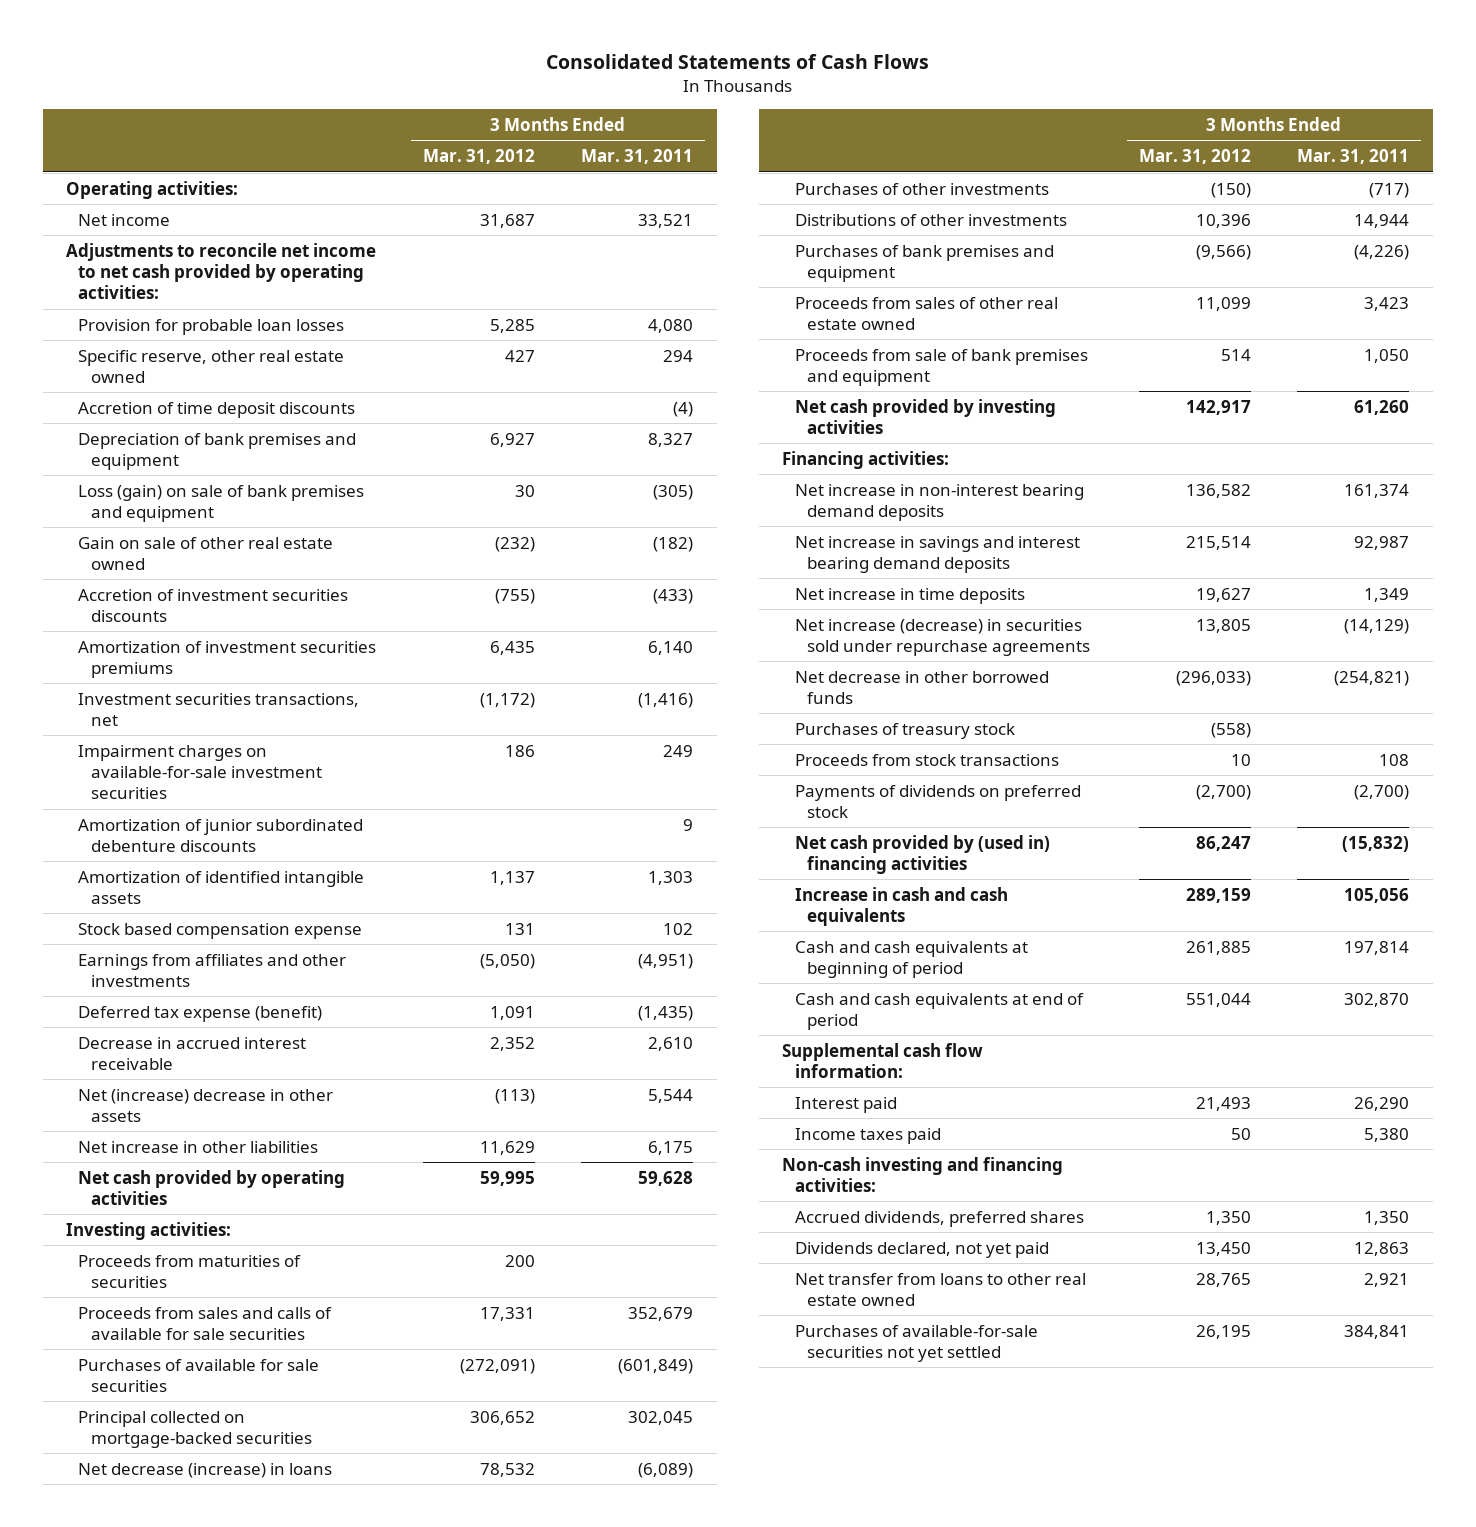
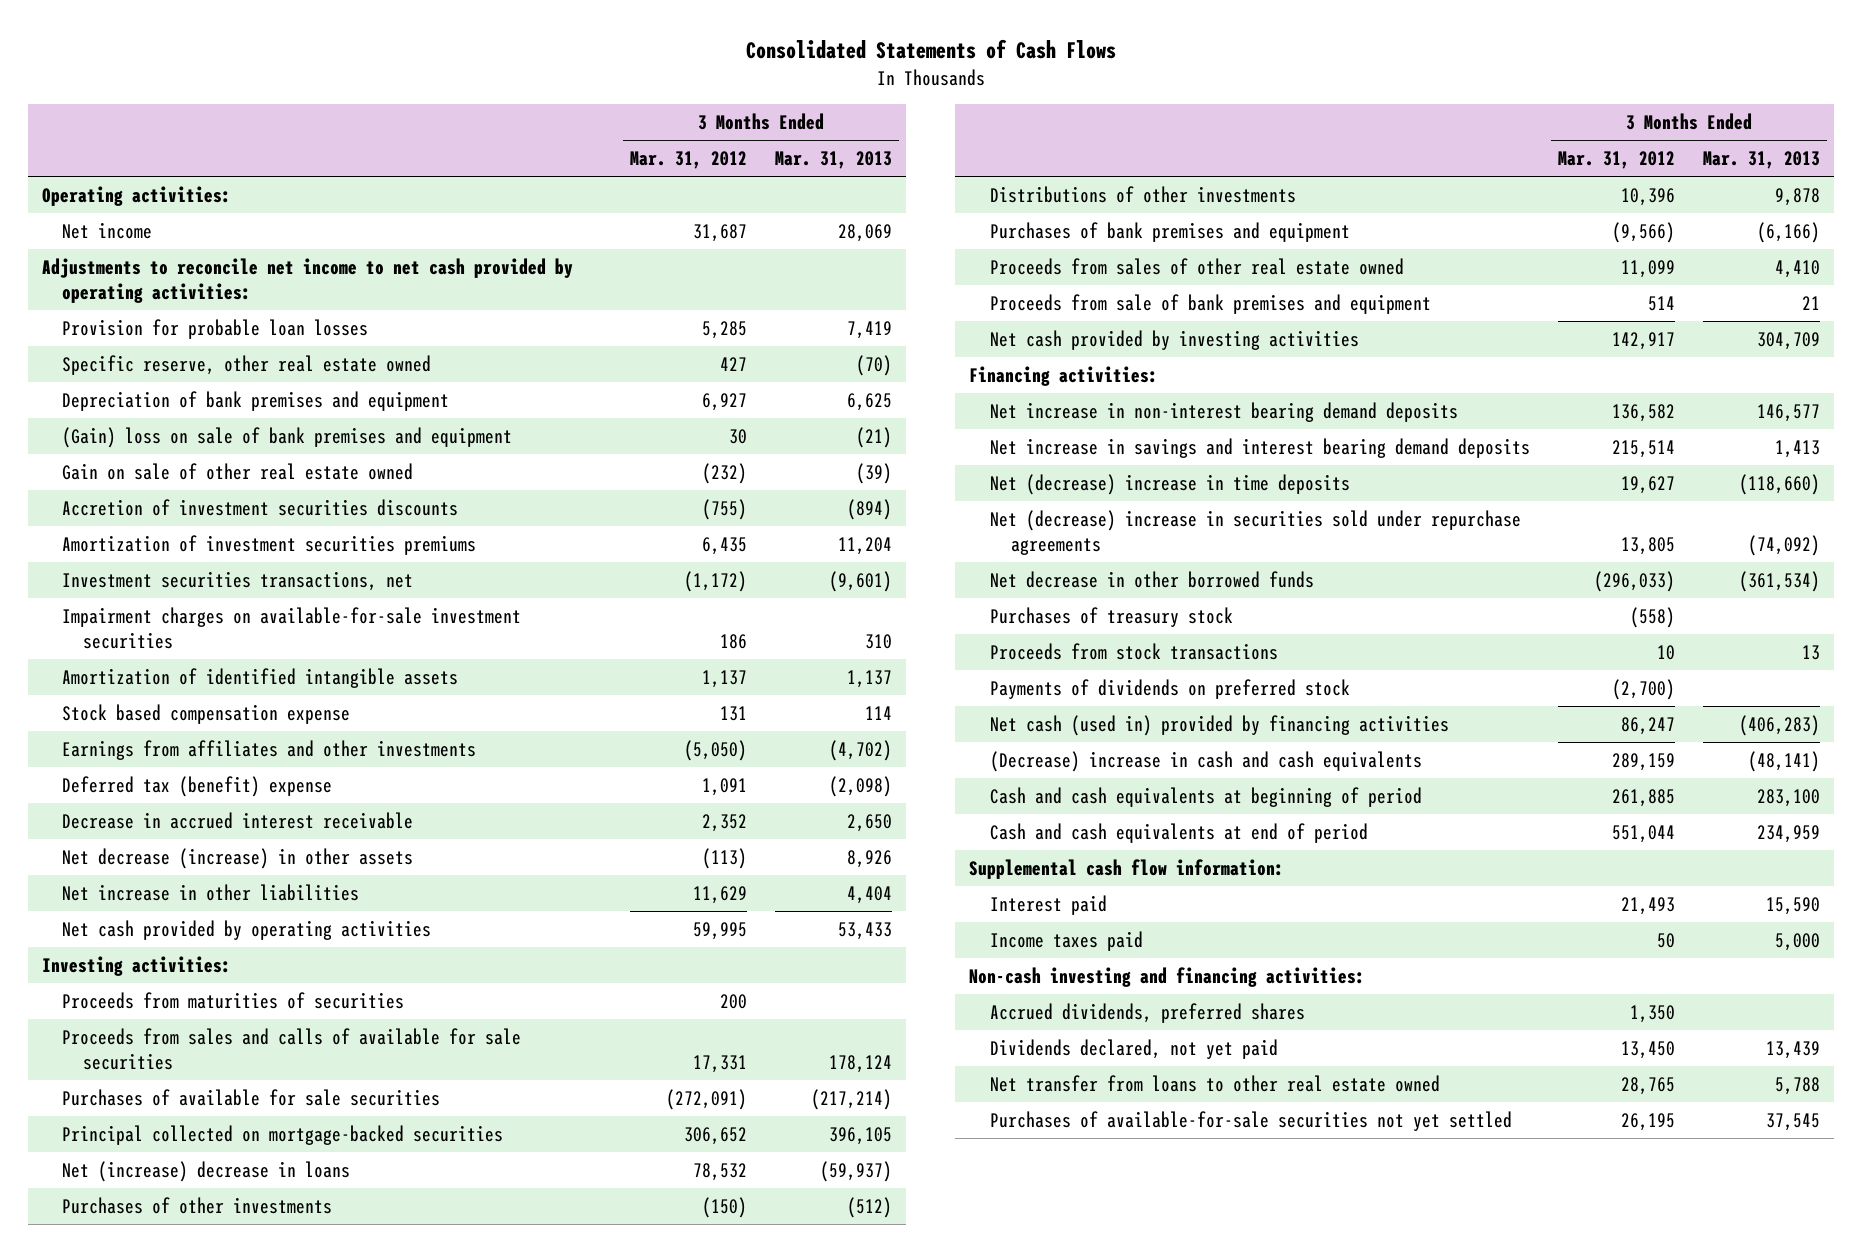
- | 3 Months Ended Mar. 31, 2012 | 3 Months Ended Mar. 31, 2011
+ | 3 Months Ended Mar. 31, 2012 | 3 Months Ended Mar. 31, 2013
- Accretion of time deposit discounts | | (4)
- Loss (gain) on sale of bank premises and equipment | 30 | (305)
+ (Gain) loss on sale of bank premises and equipment | 30 | (21)
- Amortization of junior subordinated debenture discounts | | 9
- Deferred tax expense (benefit) | 1,091 | (1,435)
+ Deferred tax (benefit) expense | 1,091 | (2,098)
- Net (increase) decrease in other assets | (113) | 5,544
+ Net decrease (increase) in other assets | (113) | 8,926
- Net decrease (increase) in loans | 78,532 | (6,089)
+ Net (increase) decrease in loans | 78,532 | (59,937)
- Net increase in time deposits | 19,627 | 1,349
- Net increase (decrease) in securities sold under repurchase agreements | 13,805 | (14,129)
+ Net (decrease) increase in time deposits | 19,627 | (118,660)
+ Net (decrease) increase in securities sold under repurchase agreements | 13,805 | (74,092)
- Net cash provided by (used in) financing activities | 86,247 | (15,832)
- Increase in cash and cash equivalents | 289,159 | 105,056
+ Net cash (used in) provided by financing activities | 86,247 | (406,283)
+ (Decrease) increase in cash and cash equivalents | 289,159 | (48,141)

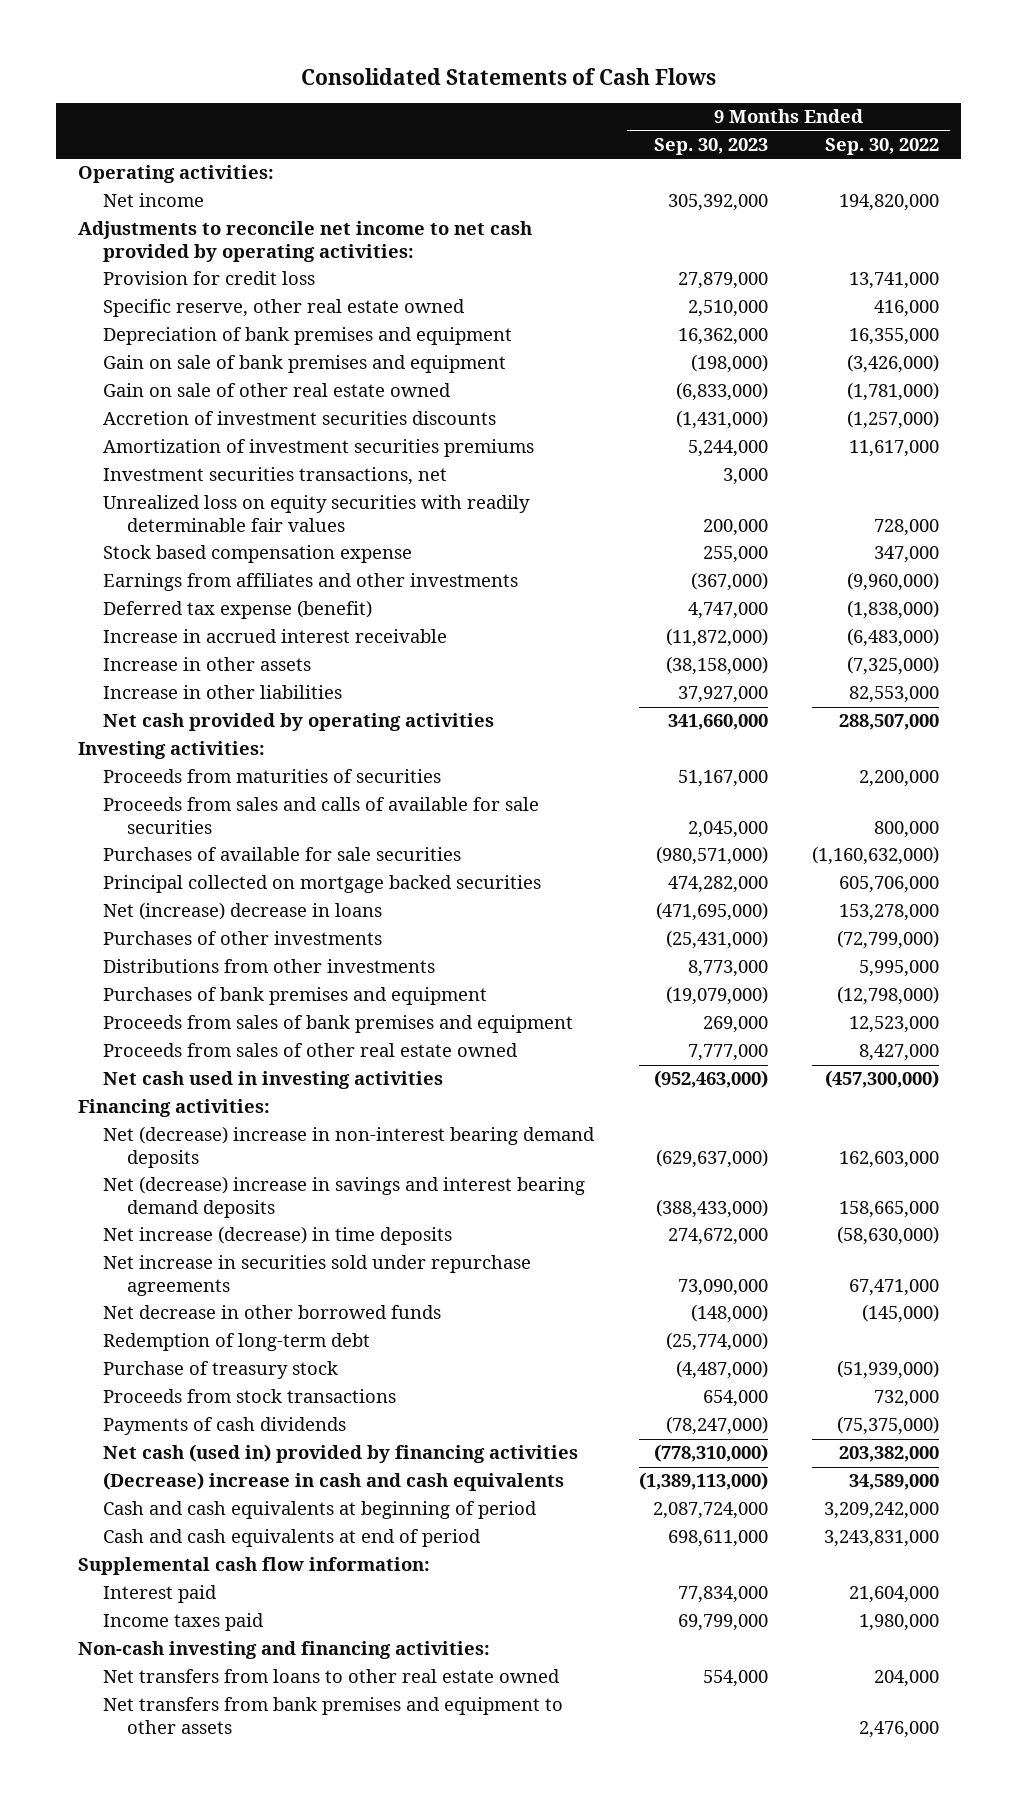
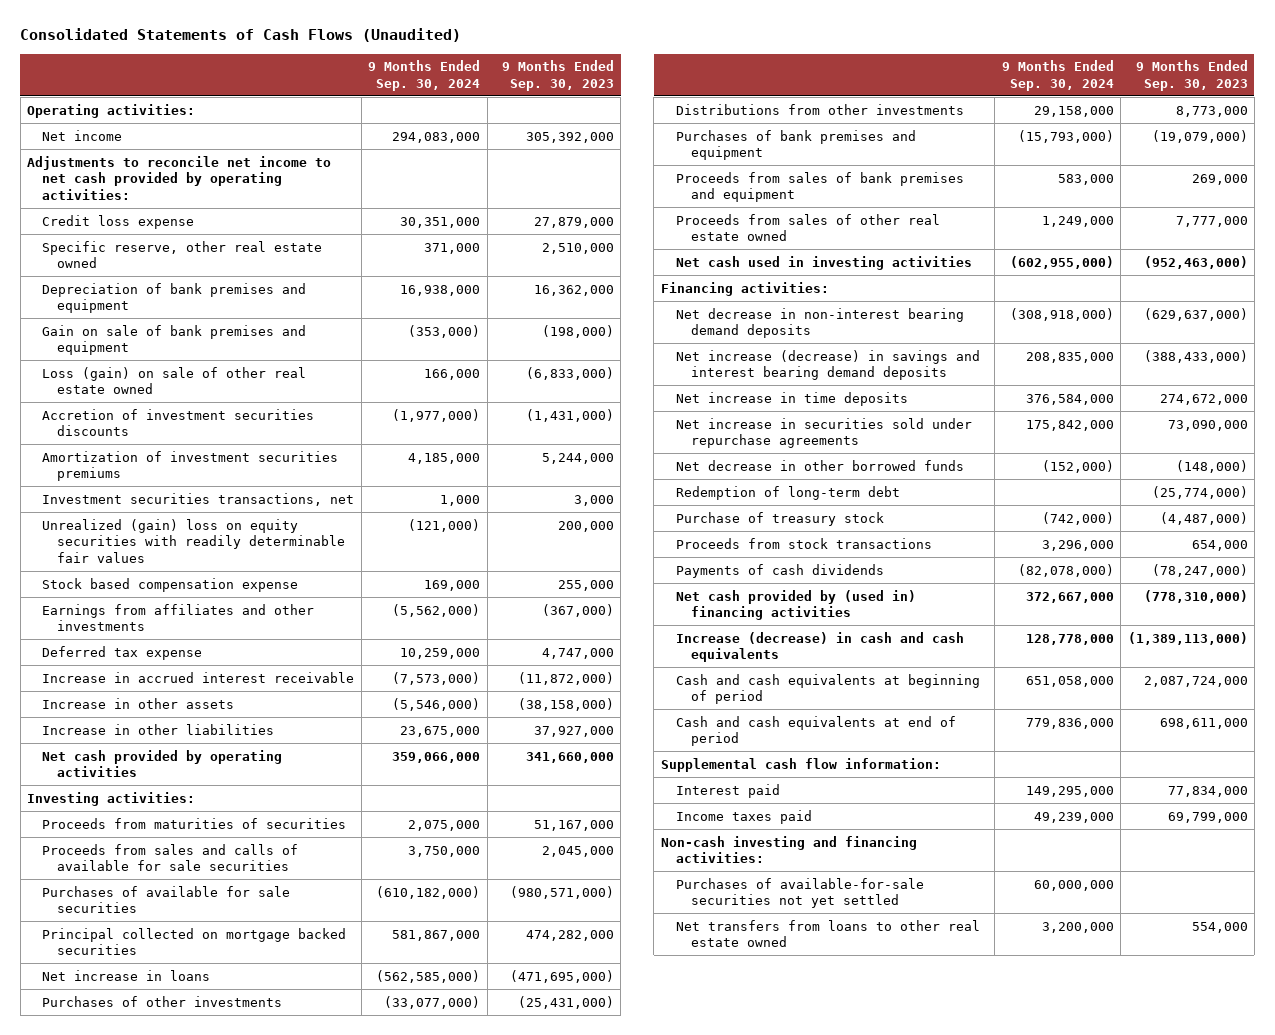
- Consolidated Statements of Cash Flows
+ Consolidated Statements of Cash Flows (Unaudited)
- | 9 Months Ended Sep. 30, 2023 | 9 Months Ended Sep. 30, 2022
+ | 9 Months Ended Sep. 30, 2024 | 9 Months Ended Sep. 30, 2023
- Provision for credit loss | 27,879,000 | 13,741,000
+ Credit loss expense | 30,351,000 | 27,879,000
- Gain on sale of other real estate owned | (6,833,000) | (1,781,000)
+ Loss (gain) on sale of other real estate owned | 166,000 | (6,833,000)
- Unrealized loss on equity securities with readily determinable fair values | 200,000 | 728,000
+ Unrealized (gain) loss on equity securities with readily determinable fair values | (121,000) | 200,000
- Deferred tax expense (benefit) | 4,747,000 | (1,838,000)
+ Deferred tax expense | 10,259,000 | 4,747,000
- Net (increase) decrease in loans | (471,695,000) | 153,278,000
+ Net increase in loans | (562,585,000) | (471,695,000)
- Net (decrease) increase in non-interest bearing demand deposits | (629,637,000) | 162,603,000
- Net (decrease) increase in savings and interest bearing demand deposits | (388,433,000) | 158,665,000
- Net increase (decrease) in time deposits | 274,672,000 | (58,630,000)
+ Net decrease in non-interest bearing demand deposits | (308,918,000) | (629,637,000)
+ Net increase (decrease) in savings and interest bearing demand deposits | 208,835,000 | (388,433,000)
+ Net increase in time deposits | 376,584,000 | 274,672,000
- Net cash (used in) provided by financing activities | (778,310,000) | 203,382,000
- (Decrease) increase in cash and cash equivalents | (1,389,113,000) | 34,589,000
+ Net cash provided by (used in) financing activities | 372,667,000 | (778,310,000)
+ Increase (decrease) in cash and cash equivalents | 128,778,000 | (1,389,113,000)
+ Purchases of available-for-sale securities not yet settled | 60,000,000 |
- Net transfers from bank premises and equipment to other assets | | 2,476,000

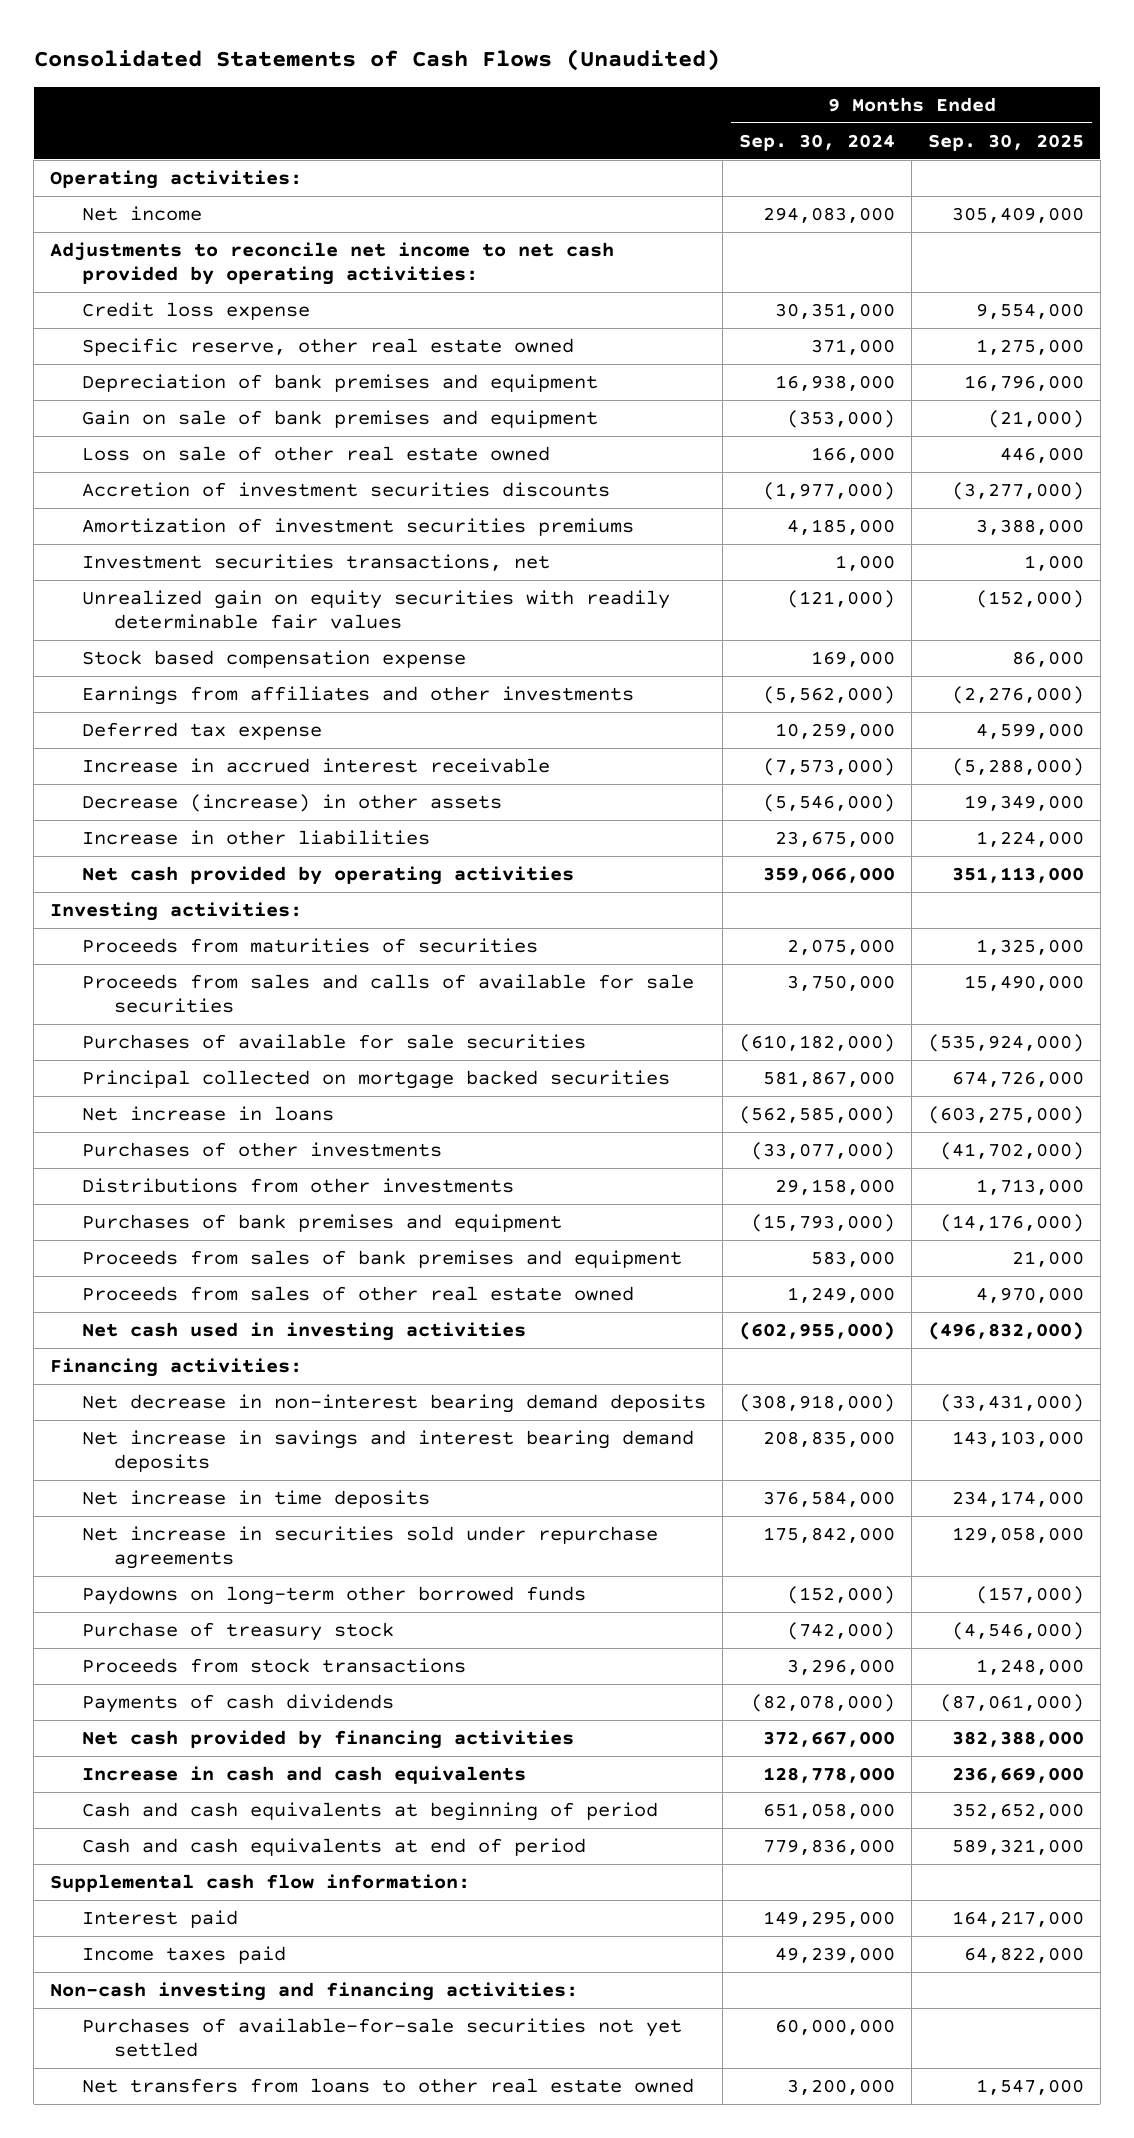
- | 9 Months Ended Sep. 30, 2024 | 9 Months Ended Sep. 30, 2023
+ | 9 Months Ended Sep. 30, 2024 | 9 Months Ended Sep. 30, 2025
- Loss (gain) on sale of other real estate owned | 166,000 | (6,833,000)
+ Loss on sale of other real estate owned | 166,000 | 446,000
- Unrealized (gain) loss on equity securities with readily determinable fair values | (121,000) | 200,000
+ Unrealized gain on equity securities with readily determinable fair values | (121,000) | (152,000)
- Increase in other assets | (5,546,000) | (38,158,000)
+ Decrease (increase) in other assets | (5,546,000) | 19,349,000
- Net increase (decrease) in savings and interest bearing demand deposits | 208,835,000 | (388,433,000)
+ Net increase in savings and interest bearing demand deposits | 208,835,000 | 143,103,000
- Net decrease in other borrowed funds | (152,000) | (148,000)
- Redemption of long-term debt | | (25,774,000)
+ Paydowns on long-term other borrowed funds | (152,000) | (157,000)
- Net cash provided by (used in) financing activities | 372,667,000 | (778,310,000)
- Increase (decrease) in cash and cash equivalents | 128,778,000 | (1,389,113,000)
+ Net cash provided by financing activities | 372,667,000 | 382,388,000
+ Increase in cash and cash equivalents | 128,778,000 | 236,669,000

